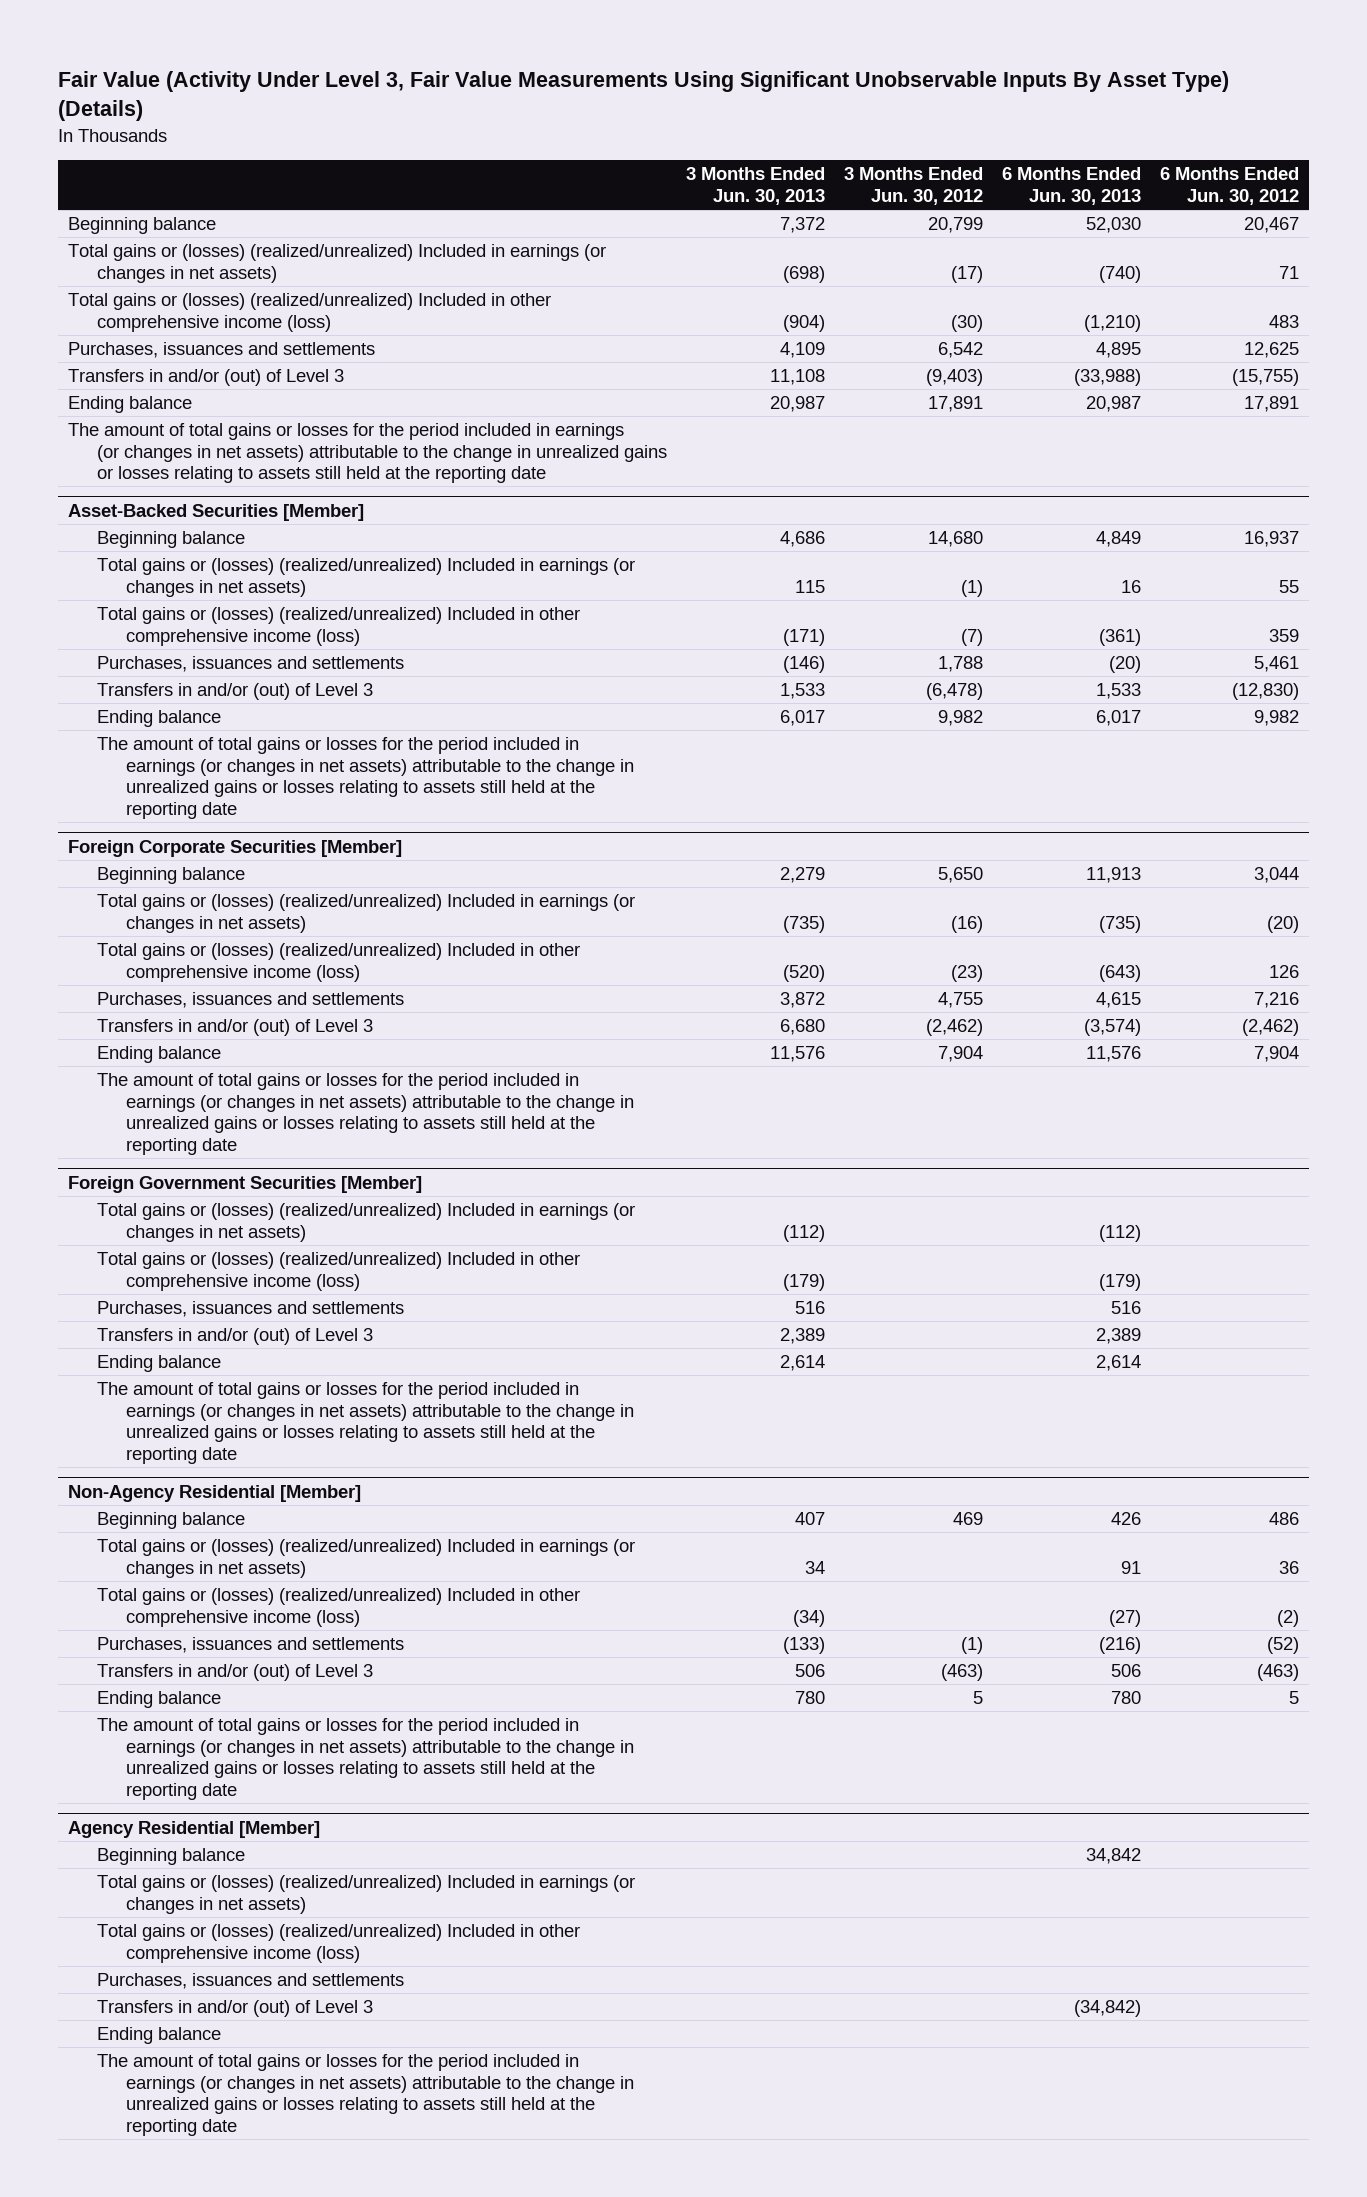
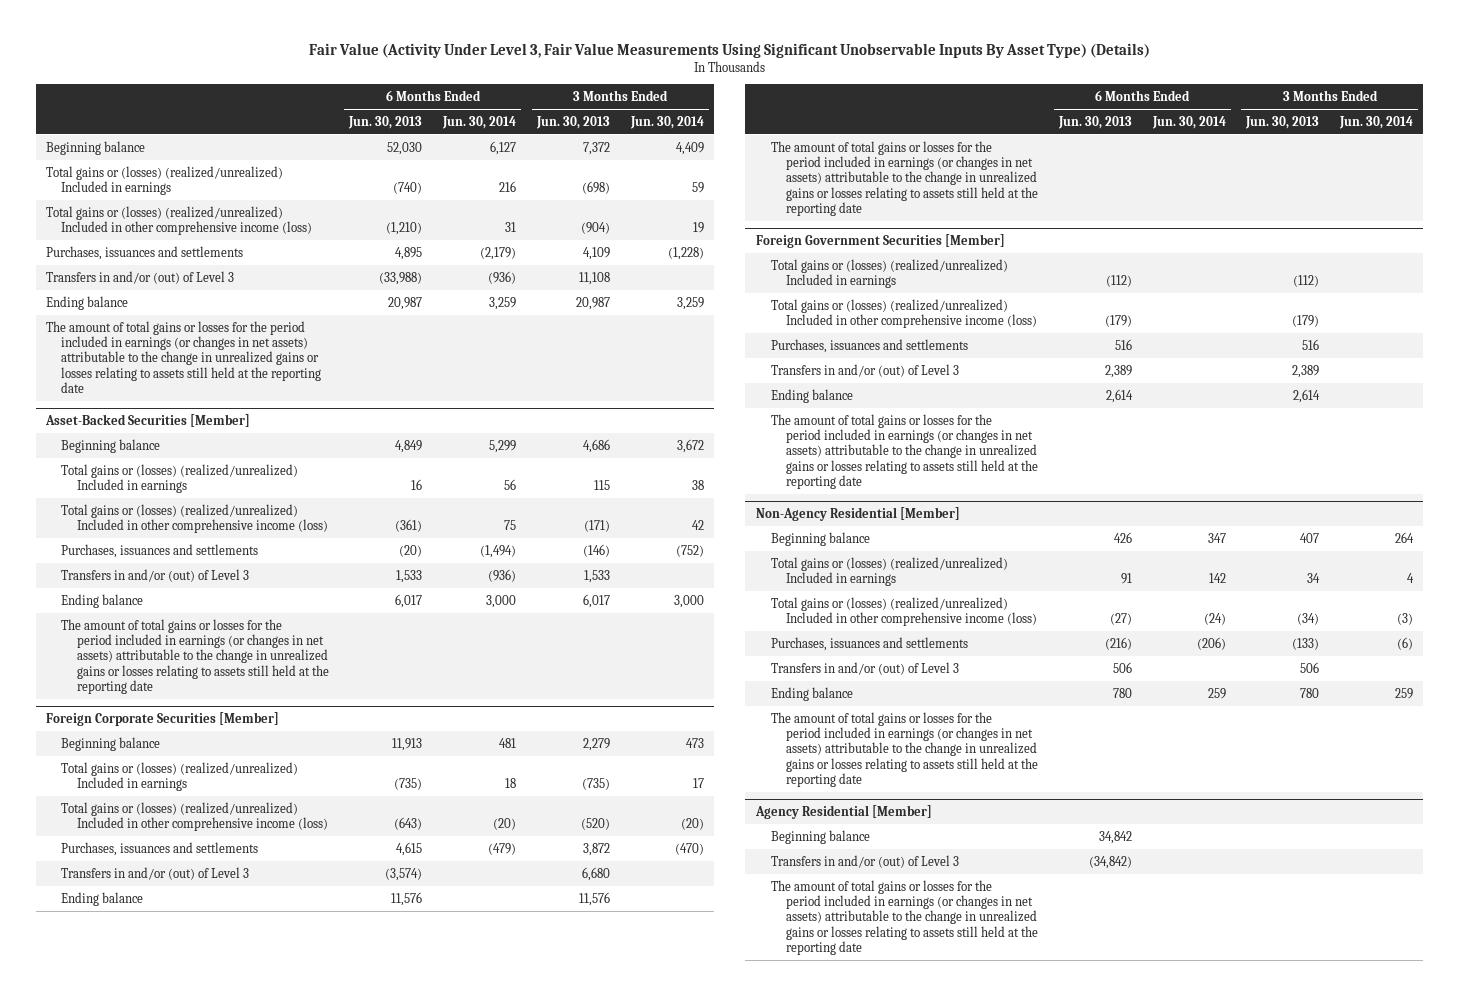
- | 3 Months Ended Jun. 30, 2013 | 3 Months Ended Jun. 30, 2012 | 6 Months Ended Jun. 30, 2013 | 6 Months Ended Jun. 30, 2012
+ | 6 Months Ended Jun. 30, 2013 | 6 Months Ended Jun. 30, 2014 | 3 Months Ended Jun. 30, 2013 | 3 Months Ended Jun. 30, 2014
- Total gains or (losses) (realized/unrealized) Included in earnings (or changes in net assets) | (698) | (17) | (740) | 71
+ Total gains or (losses) (realized/unrealized) Included in earnings | (740) | 216 | (698) | 59
@ Asset-Backed Securities [Member]
- Total gains or (losses) (realized/unrealized) Included in earnings (or changes in net assets) | 115 | (1) | 16 | 55
+ Total gains or (losses) (realized/unrealized) Included in earnings | 16 | 56 | 115 | 38
@ Foreign Corporate Securities [Member]
- Total gains or (losses) (realized/unrealized) Included in earnings (or changes in net assets) | (735) | (16) | (735) | (20)
+ Total gains or (losses) (realized/unrealized) Included in earnings | (735) | 18 | (735) | 17
@ Foreign Government Securities [Member]
- Total gains or (losses) (realized/unrealized) Included in earnings (or changes in net assets) | (112) | | (112) |
+ Total gains or (losses) (realized/unrealized) Included in earnings | (112) | | (112) |
@ Non-Agency Residential [Member]
- Total gains or (losses) (realized/unrealized) Included in earnings (or changes in net assets) | 34 | | 91 | 36
+ Total gains or (losses) (realized/unrealized) Included in earnings | 91 | 142 | 34 | 4
@ Agency Residential [Member]
- Total gains or (losses) (realized/unrealized) Included in earnings (or changes in net assets)
- Total gains or (losses) (realized/unrealized) Included in other comprehensive income (loss)
- Purchases, issuances and settlements
- Ending balance

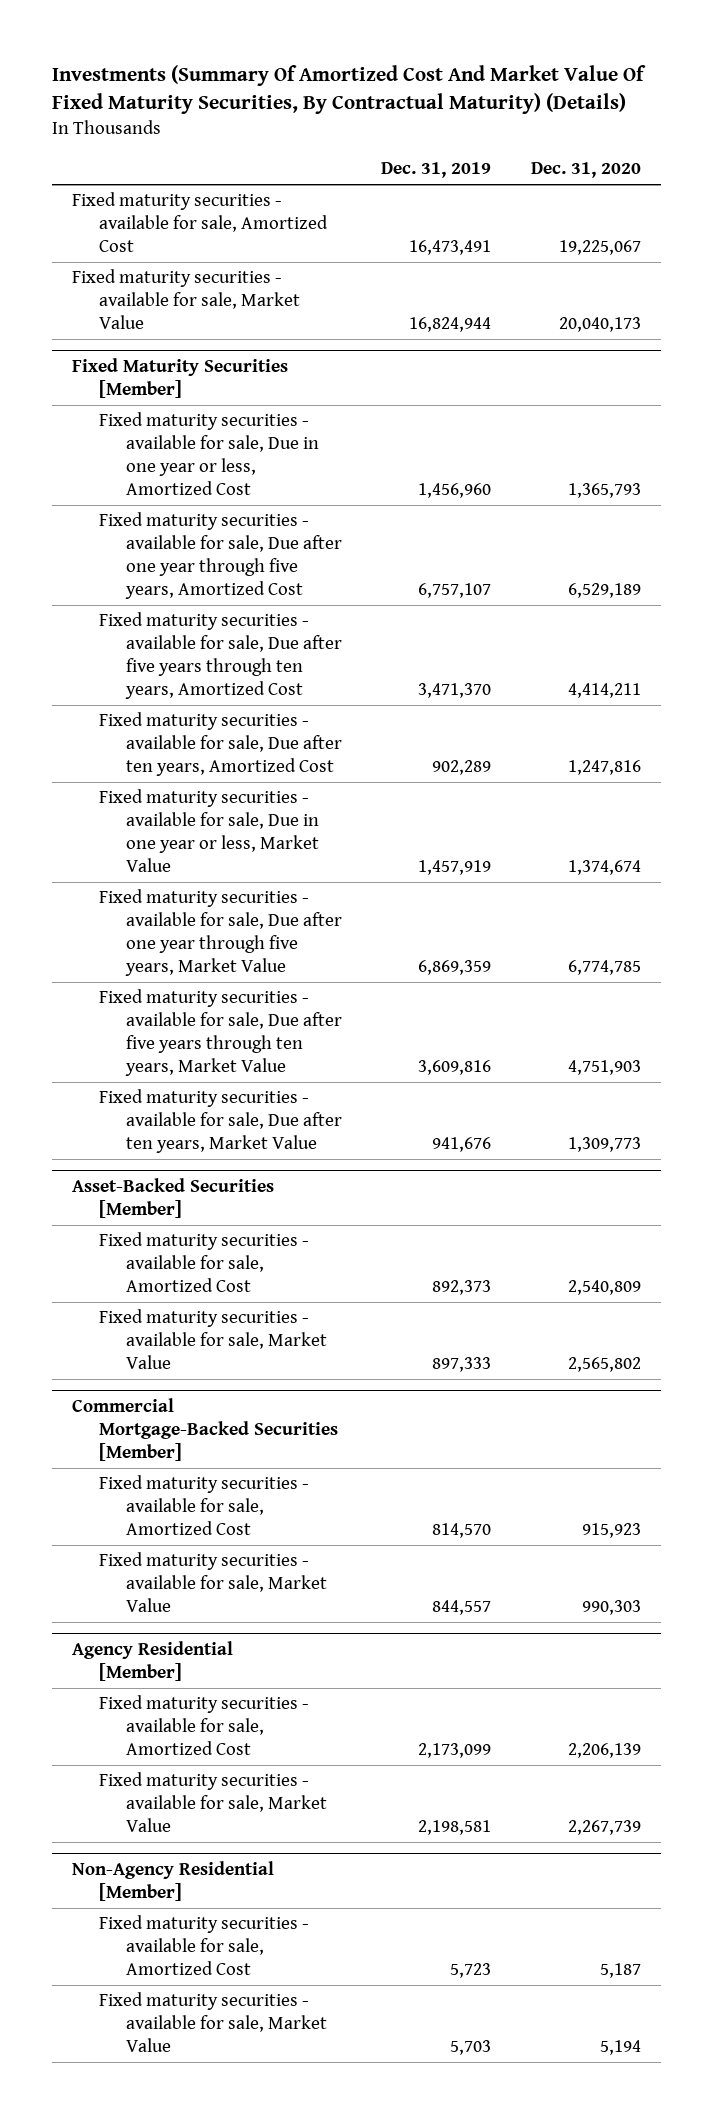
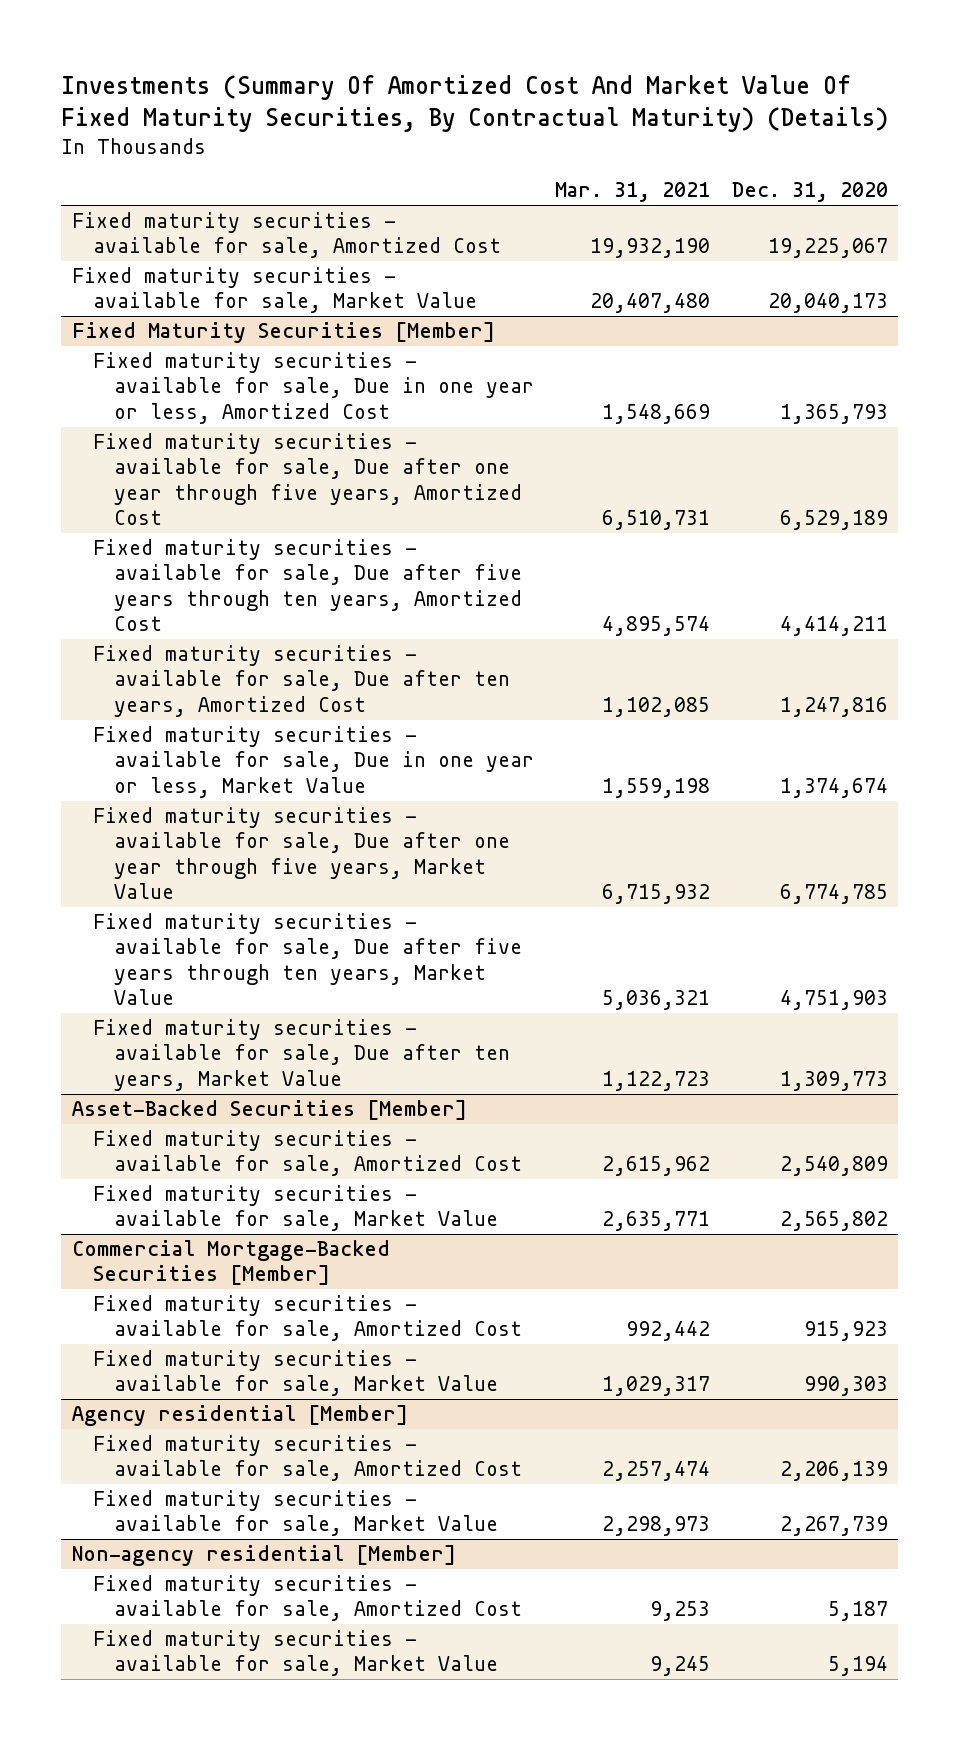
- | Dec. 31, 2019 | Dec. 31, 2020
+ | Mar. 31, 2021 | Dec. 31, 2020
- Agency Residential [Member]
+ Agency residential [Member]
- Non-Agency Residential [Member]
+ Non-agency residential [Member]

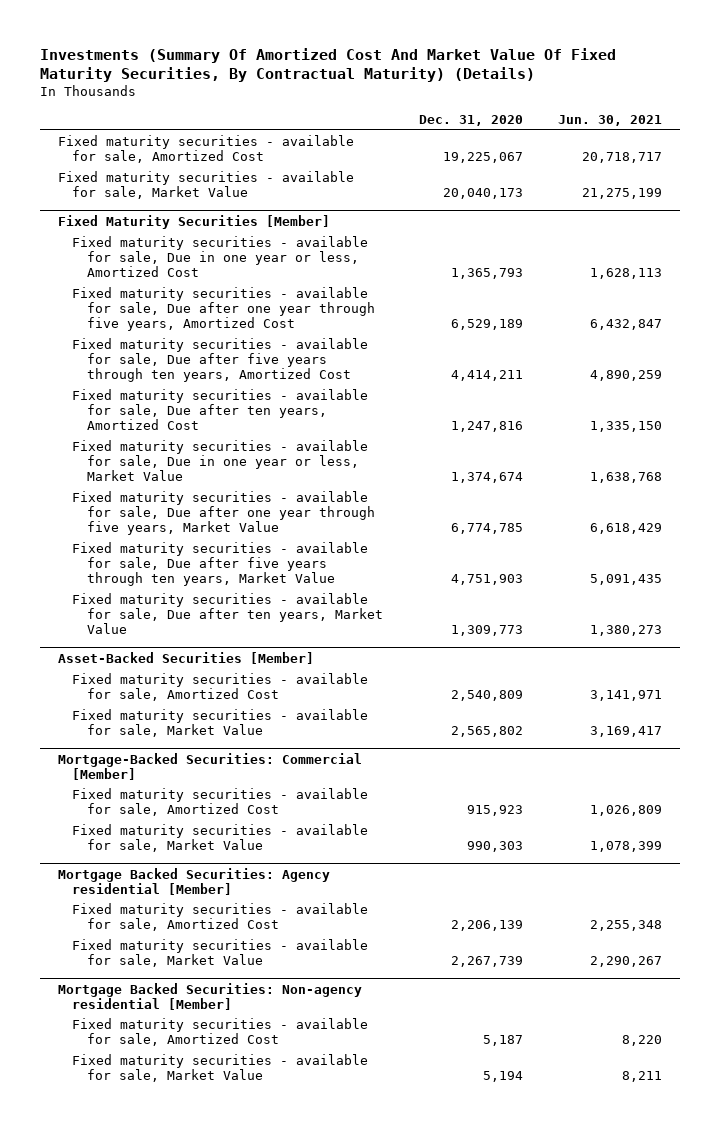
- | Mar. 31, 2021 | Dec. 31, 2020
+ | Dec. 31, 2020 | Jun. 30, 2021
- Commercial Mortgage-Backed Securities [Member]
+ Mortgage-Backed Securities: Commercial [Member]
- Agency residential [Member]
+ Mortgage Backed Securities: Agency residential [Member]
- Non-agency residential [Member]
+ Mortgage Backed Securities: Non-agency residential [Member]

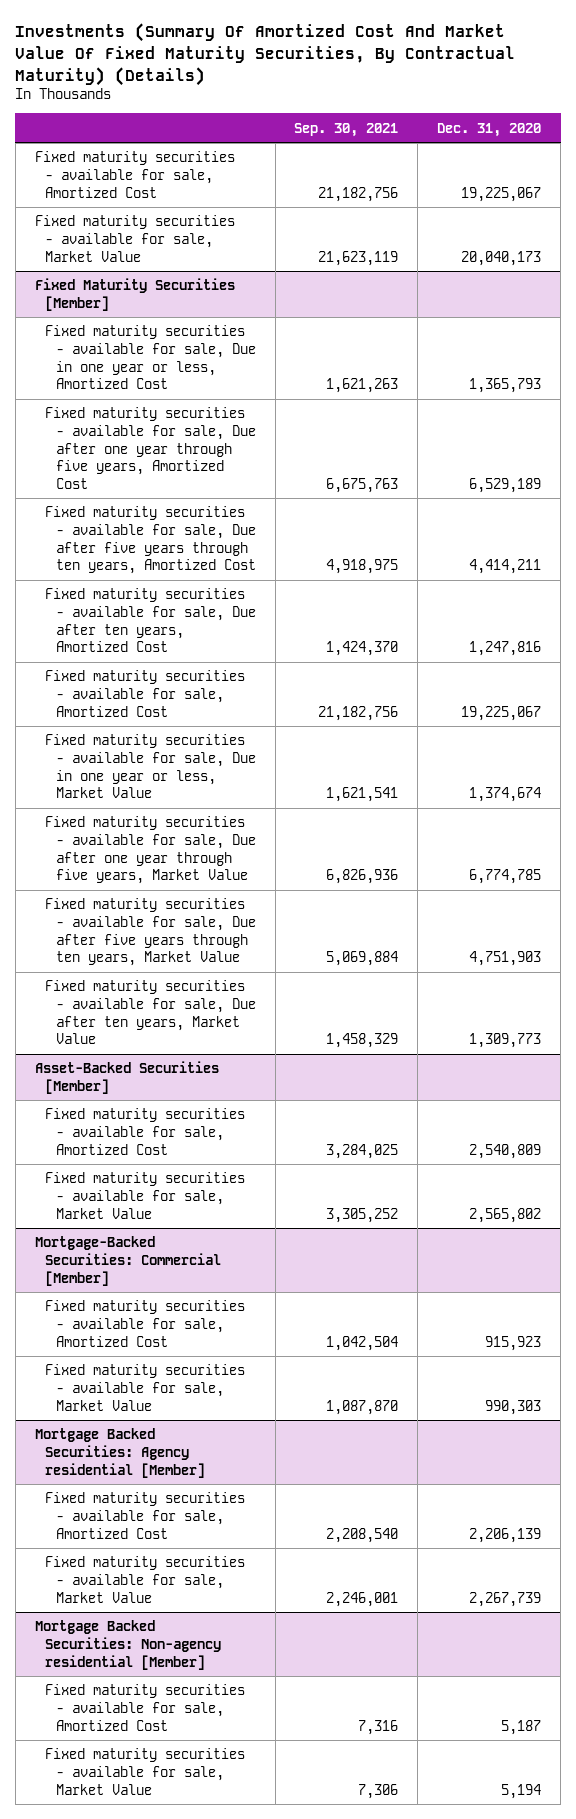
- | Dec. 31, 2020 | Jun. 30, 2021
+ | Sep. 30, 2021 | Dec. 31, 2020
@ Fixed Maturity Securities [Member]
+ Fixed maturity securities - available for sale, Amortized Cost | 21,182,756 | 19,225,067

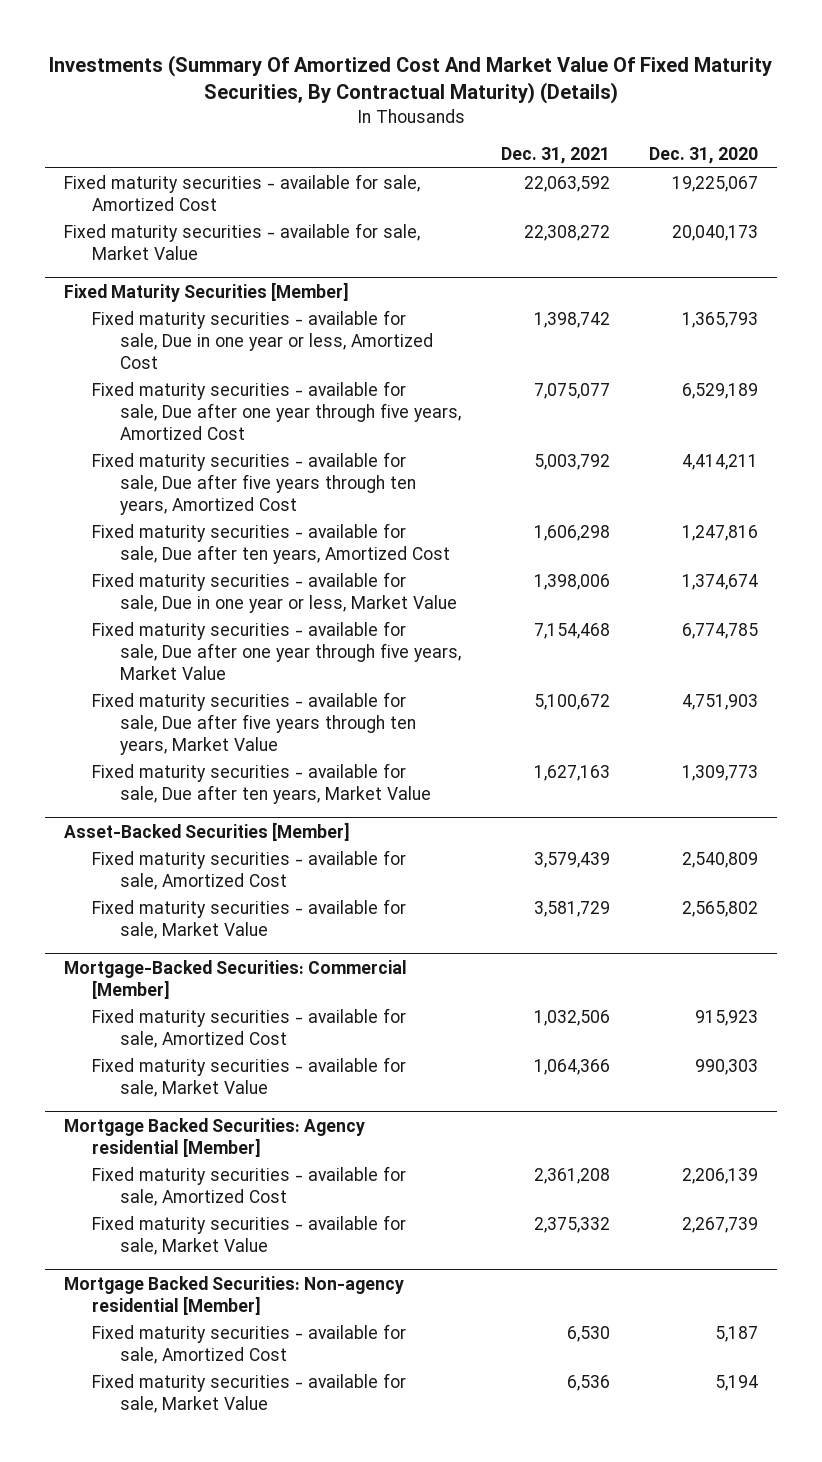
- | Sep. 30, 2021 | Dec. 31, 2020
+ | Dec. 31, 2021 | Dec. 31, 2020
@ Fixed Maturity Securities [Member]
- Fixed maturity securities - available for sale, Amortized Cost | 21,182,756 | 19,225,067

